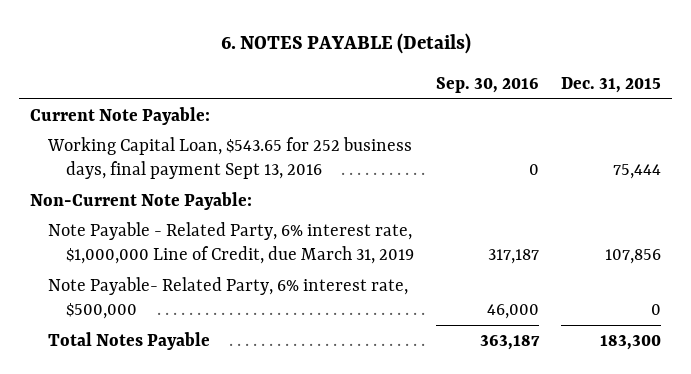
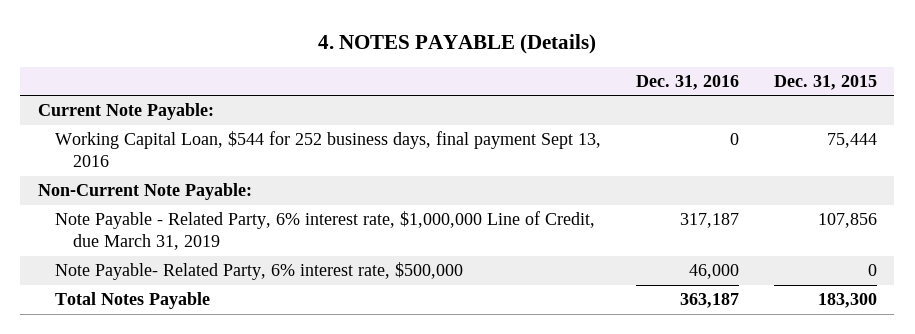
- 6. NOTES PAYABLE (Details)
+ 4. NOTES PAYABLE (Details)
- | Sep. 30, 2016 | Dec. 31, 2015
+ | Dec. 31, 2016 | Dec. 31, 2015
- Working Capital Loan, $543.65 for 252 business days, final payment Sept 13, 2016 | 0 | 75,444
+ Working Capital Loan, $544 for 252 business days, final payment Sept 13, 2016 | 0 | 75,444

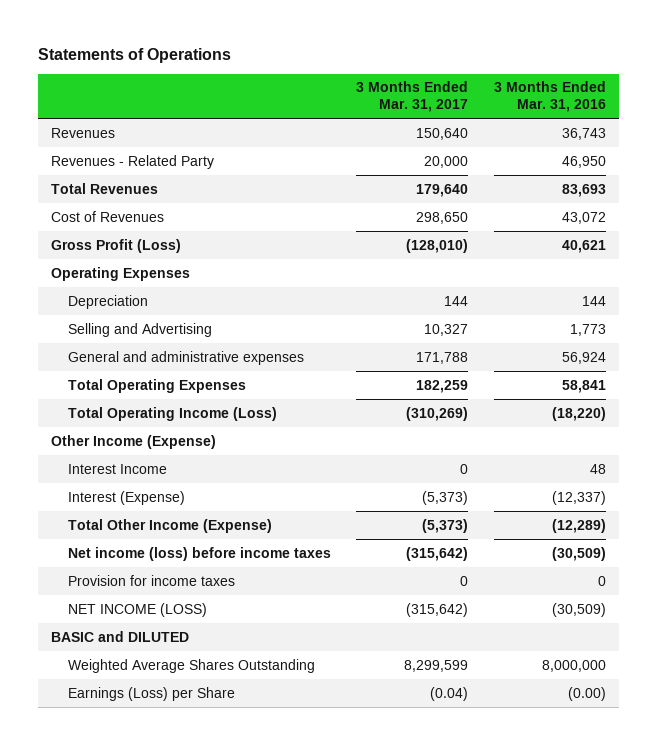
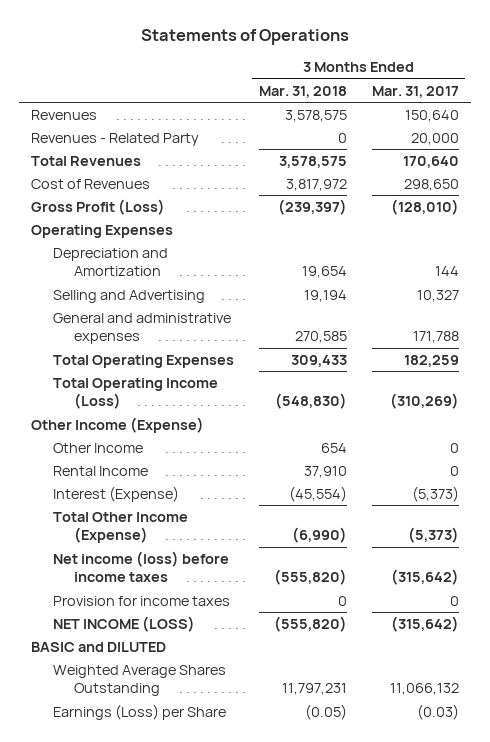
- | 3 Months Ended Mar. 31, 2017 | 3 Months Ended Mar. 31, 2016
+ | 3 Months Ended Mar. 31, 2018 | 3 Months Ended Mar. 31, 2017
- Total Revenues | 179,640 | 83,693
+ Total Revenues | 3,578,575 | 170,640
- Depreciation | 144 | 144
+ Depreciation and Amortization | 19,654 | 144
- Interest Income | 0 | 48
+ Other Income | 654 | 0
+ Rental Income | 37,910 | 0
- Weighted Average Shares Outstanding | 8,299,599 | 8,000,000
- Earnings (Loss) per Share | (0.04) | (0.00)
+ Weighted Average Shares Outstanding | 11,797,231 | 11,066,132
+ Earnings (Loss) per Share | (0.05) | (0.03)

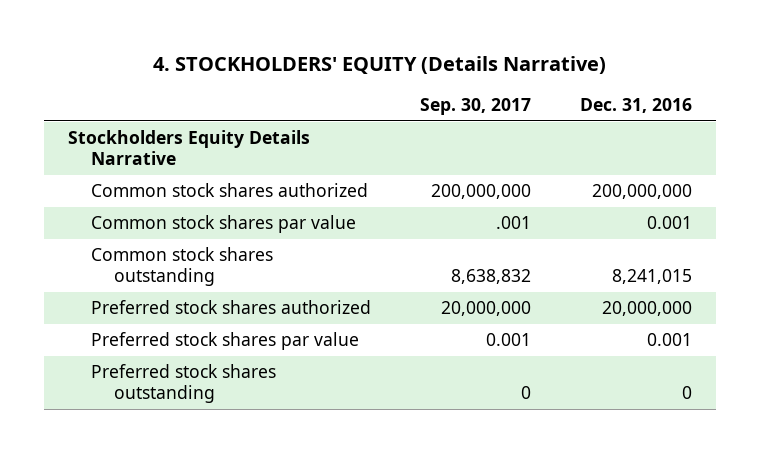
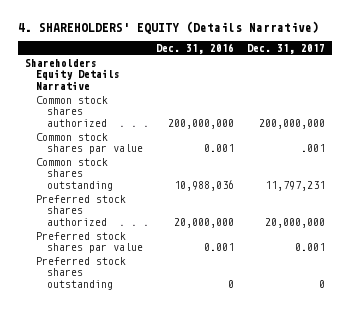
- 4. STOCKHOLDERS' EQUITY (Details Narrative)
+ 4. SHAREHOLDERS' EQUITY (Details Narrative)
- | Sep. 30, 2017 | Dec. 31, 2016
+ | Dec. 31, 2016 | Dec. 31, 2017
- Stockholders Equity Details Narrative
+ Shareholders Equity Details Narrative
- Common stock shares outstanding | 8,638,832 | 8,241,015
+ Common stock shares outstanding | 10,988,036 | 11,797,231

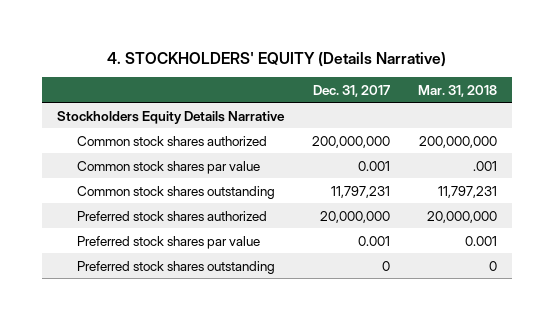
- 4. SHAREHOLDERS' EQUITY (Details Narrative)
+ 4. STOCKHOLDERS' EQUITY (Details Narrative)
- | Dec. 31, 2016 | Dec. 31, 2017
+ | Dec. 31, 2017 | Mar. 31, 2018
- Shareholders Equity Details Narrative
+ Stockholders Equity Details Narrative
- Common stock shares par value | 0.001 | .001
+ Common stock shares par value | 0.001 | .001

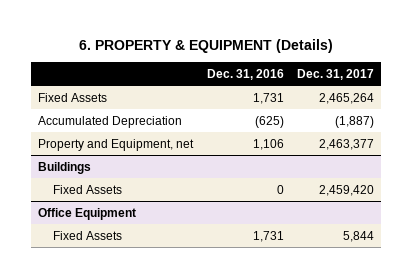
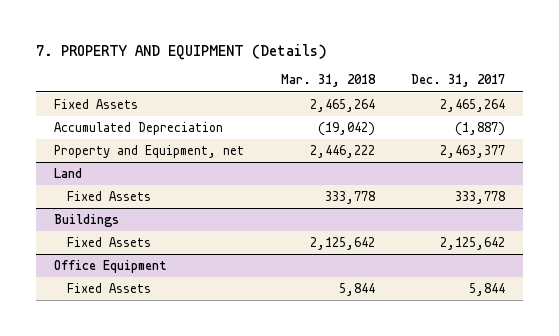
- 6. PROPERTY & EQUIPMENT (Details)
+ 7. PROPERTY AND EQUIPMENT (Details)
- | Dec. 31, 2016 | Dec. 31, 2017
+ | Mar. 31, 2018 | Dec. 31, 2017
+ Land
+ Fixed Assets | 333,778 | 333,778
@ Buildings
- Fixed Assets | 0 | 2,459,420
+ Fixed Assets | 2,125,642 | 2,125,642

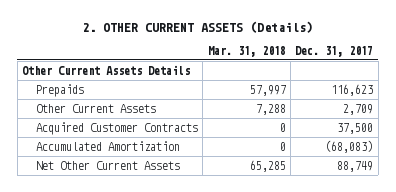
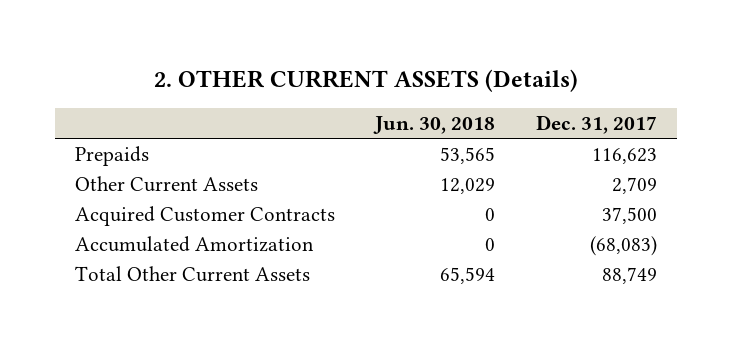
- | Mar. 31, 2018 | Dec. 31, 2017
+ | Jun. 30, 2018 | Dec. 31, 2017
- Other Current Assets Details
- Net Other Current Assets | 65,285 | 88,749
+ Total Other Current Assets | 65,594 | 88,749

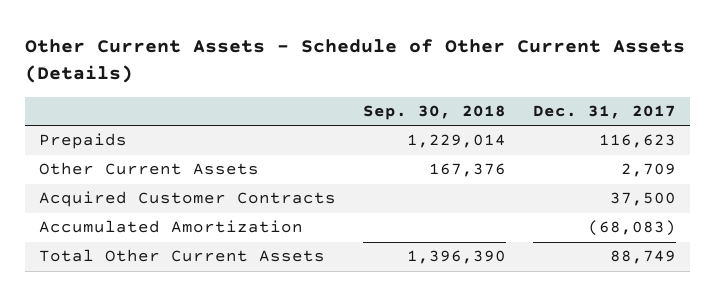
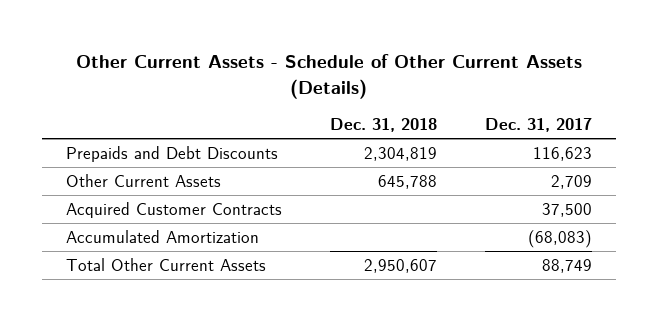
- | Sep. 30, 2018 | Dec. 31, 2017
+ | Dec. 31, 2018 | Dec. 31, 2017
- Prepaids | 1,229,014 | 116,623
+ Prepaids and Debt Discounts | 2,304,819 | 116,623

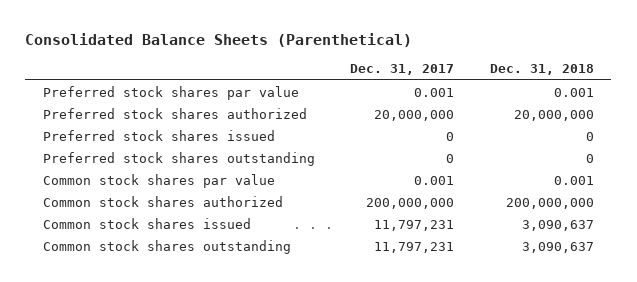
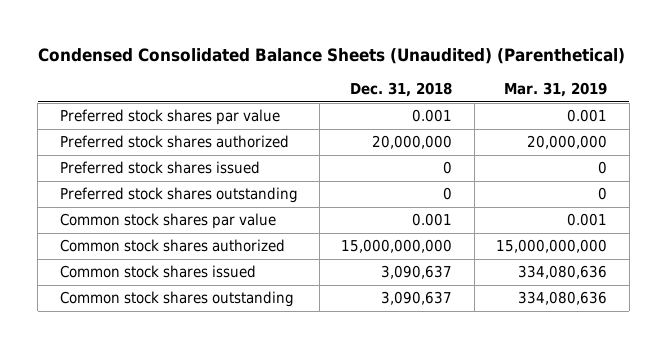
- Consolidated Balance Sheets (Parenthetical)
+ Condensed Consolidated Balance Sheets (Unaudited) (Parenthetical)
- | Dec. 31, 2017 | Dec. 31, 2018
+ | Dec. 31, 2018 | Mar. 31, 2019
- Common stock shares authorized | 200,000,000 | 200,000,000
+ Common stock shares authorized | 15,000,000,000 | 15,000,000,000

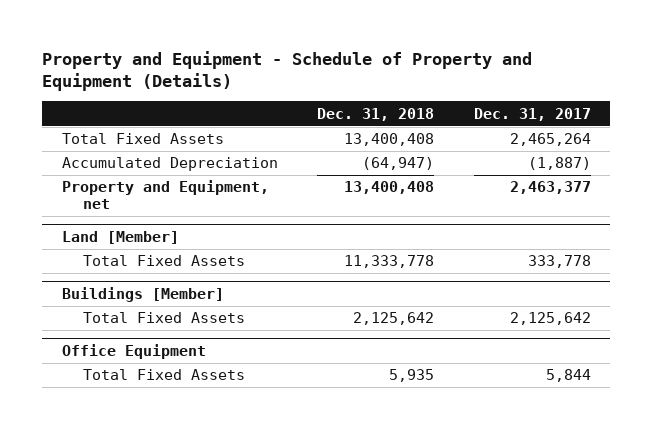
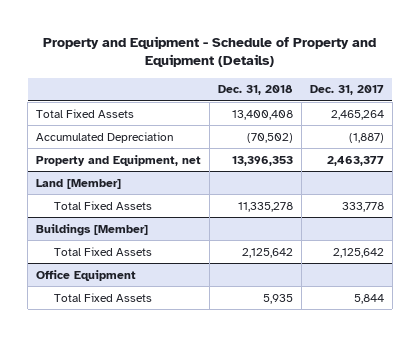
- Accumulated Depreciation | (64,947) | (1,887)
- Property and Equipment, net | 13,400,408 | 2,463,377
+ Accumulated Depreciation | (70,502) | (1,887)
+ Property and Equipment, net | 13,396,353 | 2,463,377
@ Land [Member]
- Total Fixed Assets | 11,333,778 | 333,778
+ Total Fixed Assets | 11,335,278 | 333,778

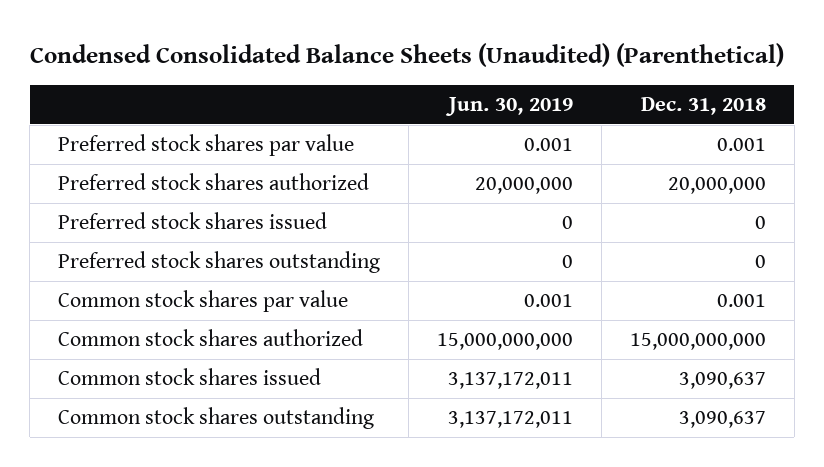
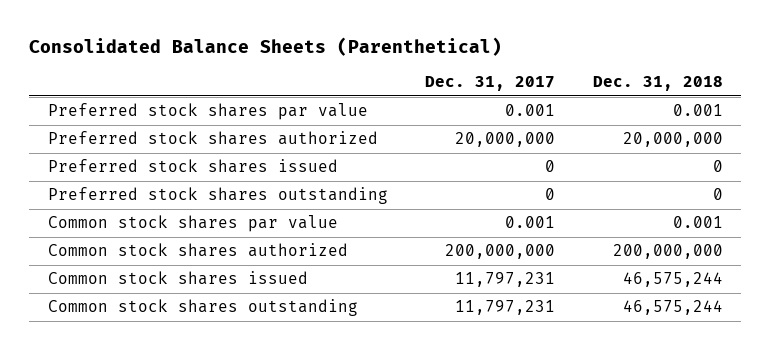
- Condensed Consolidated Balance Sheets (Unaudited) (Parenthetical)
+ Consolidated Balance Sheets (Parenthetical)
- | Jun. 30, 2019 | Dec. 31, 2018
+ | Dec. 31, 2017 | Dec. 31, 2018
- Common stock shares authorized | 15,000,000,000 | 15,000,000,000
- Common stock shares issued | 3,137,172,011 | 3,090,637
- Common stock shares outstanding | 3,137,172,011 | 3,090,637
+ Common stock shares authorized | 200,000,000 | 200,000,000
+ Common stock shares issued | 11,797,231 | 46,575,244
+ Common stock shares outstanding | 11,797,231 | 46,575,244

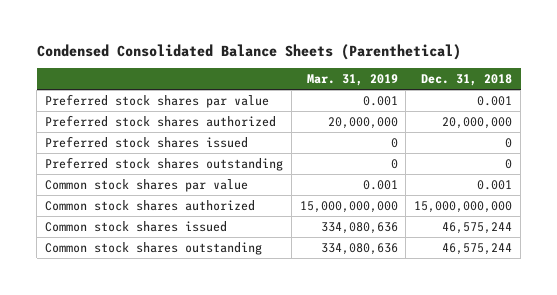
- Consolidated Balance Sheets (Parenthetical)
+ Condensed Consolidated Balance Sheets (Parenthetical)
- | Dec. 31, 2017 | Dec. 31, 2018
+ | Mar. 31, 2019 | Dec. 31, 2018
- Common stock shares authorized | 200,000,000 | 200,000,000
+ Common stock shares authorized | 15,000,000,000 | 15,000,000,000

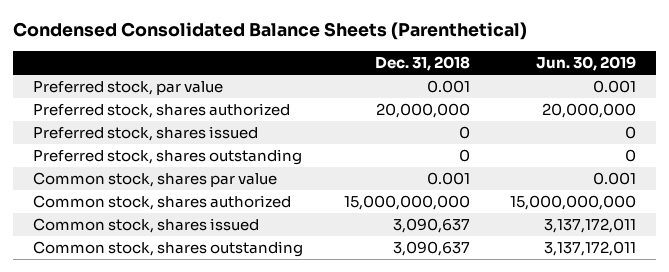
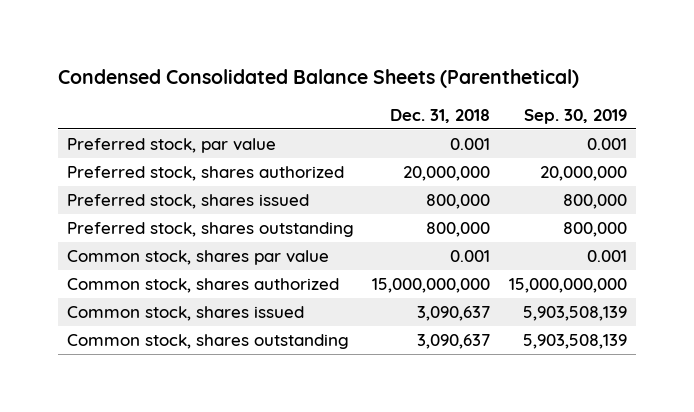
- | Dec. 31, 2018 | Jun. 30, 2019
+ | Dec. 31, 2018 | Sep. 30, 2019
- Preferred stock, shares issued | 0 | 0
- Preferred stock, shares outstanding | 0 | 0
+ Preferred stock, shares issued | 800,000 | 800,000
+ Preferred stock, shares outstanding | 800,000 | 800,000

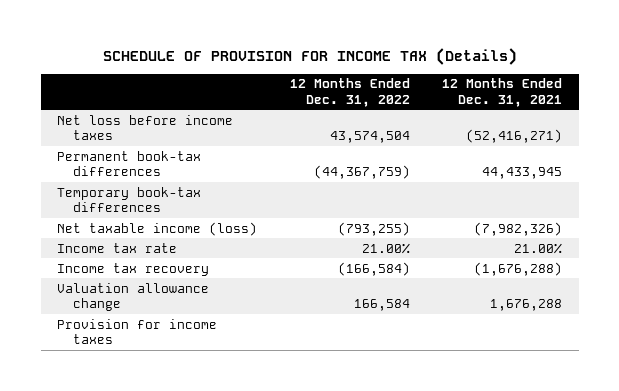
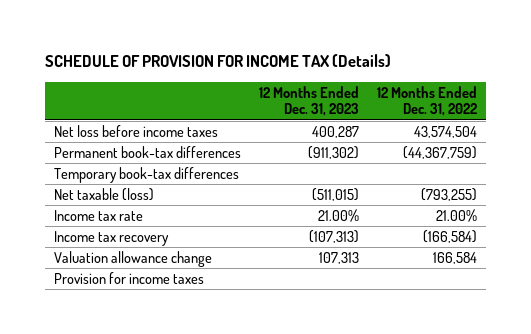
- | 12 Months Ended Dec. 31, 2022 | 12 Months Ended Dec. 31, 2021
+ | 12 Months Ended Dec. 31, 2023 | 12 Months Ended Dec. 31, 2022
- Net taxable income (loss) | (793,255) | (7,982,326)
+ Net taxable (loss) | (511,015) | (793,255)

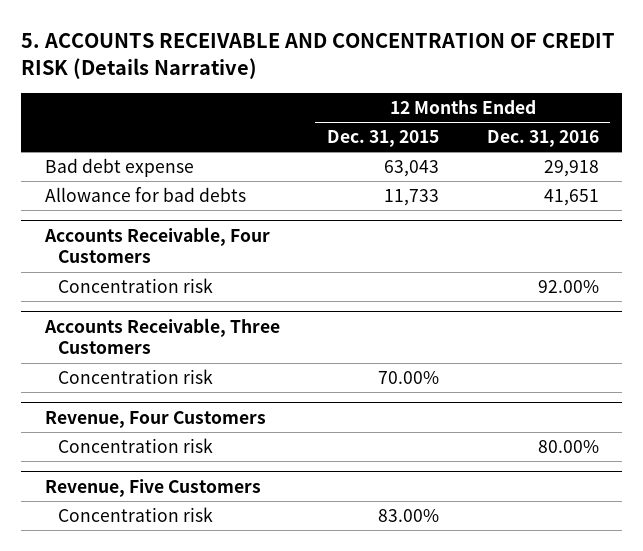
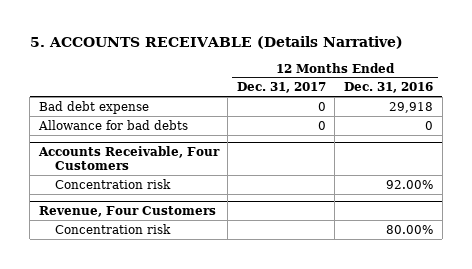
- 5. ACCOUNTS RECEIVABLE AND CONCENTRATION OF CREDIT RISK (Details Narrative)
+ 5. ACCOUNTS RECEIVABLE (Details Narrative)
- | 12 Months Ended Dec. 31, 2015 | 12 Months Ended Dec. 31, 2016
+ | 12 Months Ended Dec. 31, 2017 | 12 Months Ended Dec. 31, 2016
- Allowance for bad debts | 11,733 | 41,651
+ Allowance for bad debts | 0 | 0
- Accounts Receivable, Three Customers
- Concentration risk | 70.00% |
- Revenue, Five Customers
- Concentration risk | 83.00% |

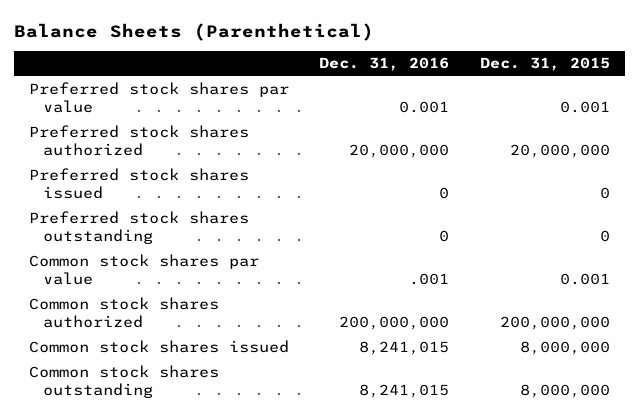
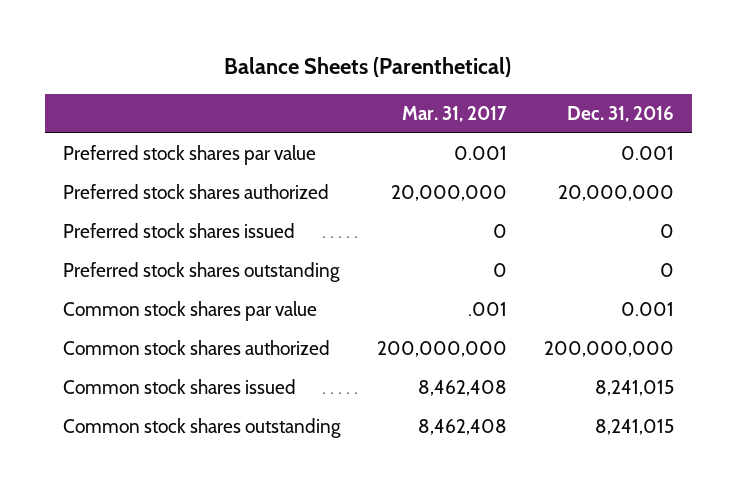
- | Dec. 31, 2016 | Dec. 31, 2015
+ | Mar. 31, 2017 | Dec. 31, 2016
- Common stock shares par value | .001 | 0.001
+ Common stock shares par value | .001 | 0.001

